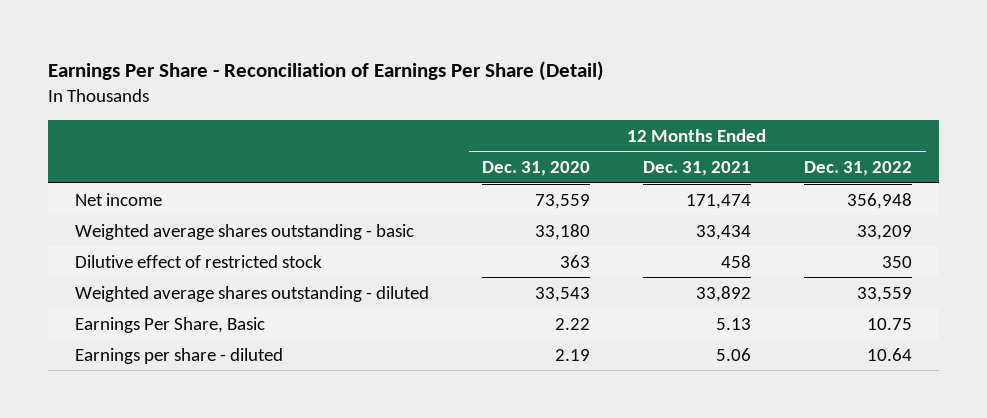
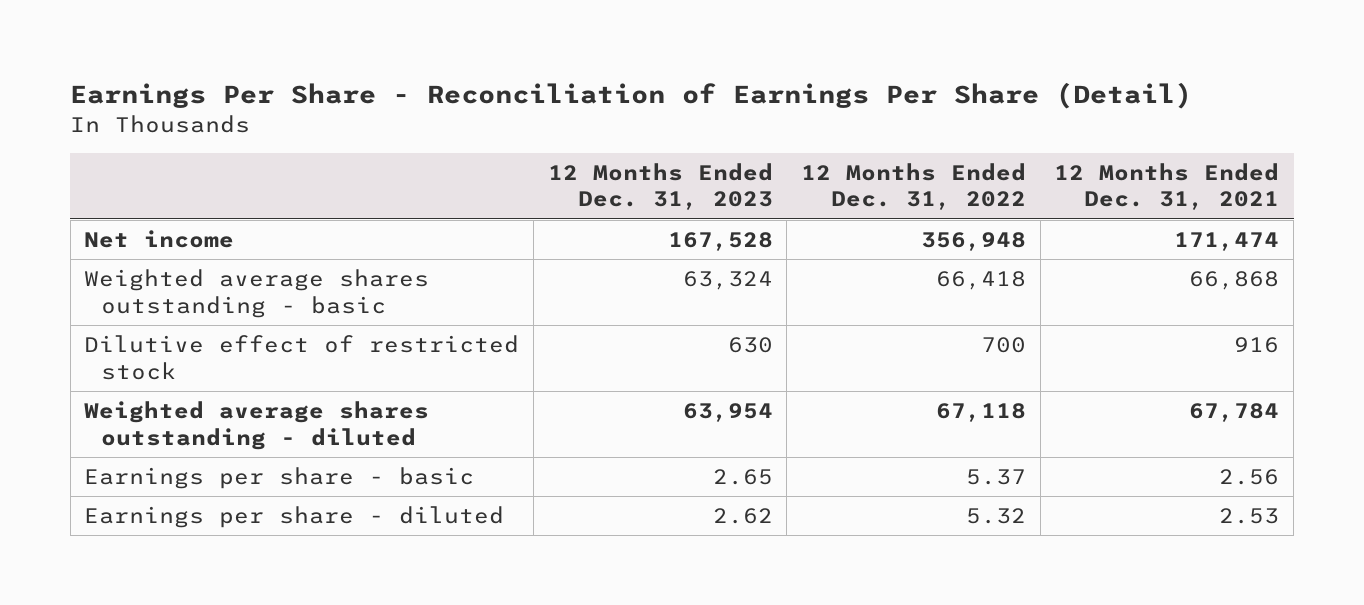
- | 12 Months Ended Dec. 31, 2020 | 12 Months Ended Dec. 31, 2021 | 12 Months Ended Dec. 31, 2022
+ | 12 Months Ended Dec. 31, 2023 | 12 Months Ended Dec. 31, 2022 | 12 Months Ended Dec. 31, 2021
- Weighted average shares outstanding - basic | 33,180 | 33,434 | 33,209
- Dilutive effect of restricted stock | 363 | 458 | 350
- Weighted average shares outstanding - diluted | 33,543 | 33,892 | 33,559
- Earnings Per Share, Basic | 2.22 | 5.13 | 10.75
- Earnings per share - diluted | 2.19 | 5.06 | 10.64
+ Weighted average shares outstanding - basic | 63,324 | 66,418 | 66,868
+ Dilutive effect of restricted stock | 630 | 700 | 916
+ Weighted average shares outstanding - diluted | 63,954 | 67,118 | 67,784
+ Earnings per share - basic | 2.65 | 5.37 | 2.56
+ Earnings per share - diluted | 2.62 | 5.32 | 2.53

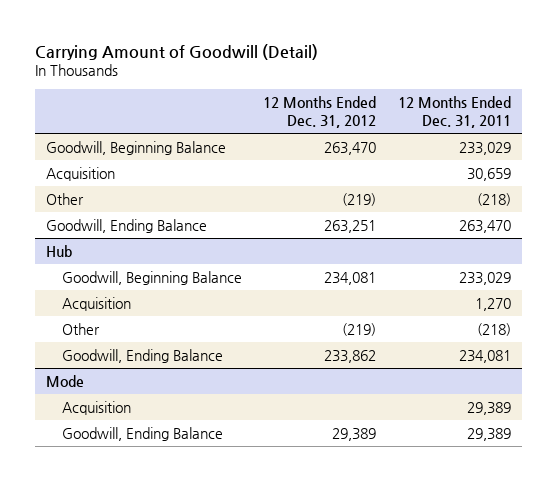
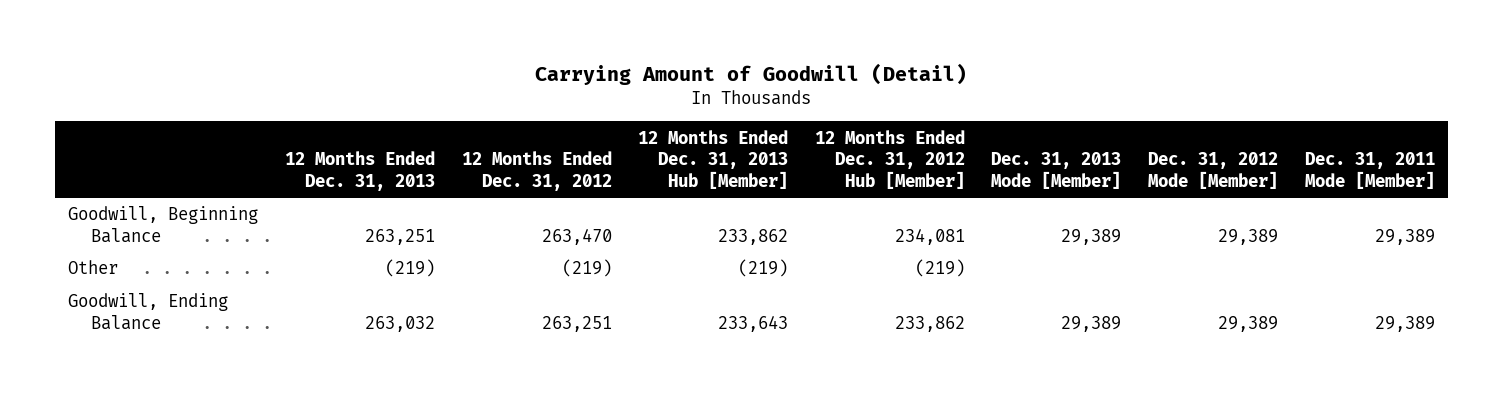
- | 12 Months Ended Dec. 31, 2012 | 12 Months Ended Dec. 31, 2011
+ | 12 Months Ended Dec. 31, 2013 | 12 Months Ended Dec. 31, 2012 | 12 Months Ended Dec. 31, 2013 Hub [Member] | 12 Months Ended Dec. 31, 2012 Hub [Member] | Dec. 31, 2013 Mode [Member] | Dec. 31, 2012 Mode [Member] | Dec. 31, 2011 Mode [Member]
- Acquisition | | 30,659
- Hub
- Goodwill, Beginning Balance | 234,081 | 233,029
- Acquisition | | 1,270
- Other | (219) | (218)
- Goodwill, Ending Balance | 233,862 | 234,081
- Mode
- Acquisition | | 29,389
- Goodwill, Ending Balance | 29,389 | 29,389

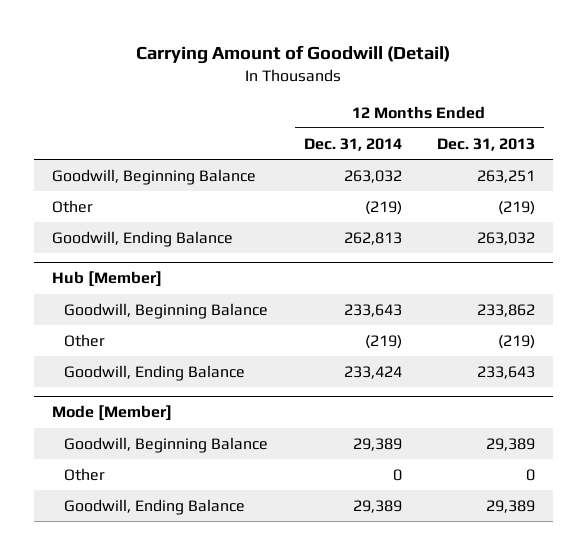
- | 12 Months Ended Dec. 31, 2013 | 12 Months Ended Dec. 31, 2012 | 12 Months Ended Dec. 31, 2013 Hub [Member] | 12 Months Ended Dec. 31, 2012 Hub [Member] | Dec. 31, 2013 Mode [Member] | Dec. 31, 2012 Mode [Member] | Dec. 31, 2011 Mode [Member]
+ | 12 Months Ended Dec. 31, 2014 | 12 Months Ended Dec. 31, 2013
+ Hub [Member]
+ Goodwill, Beginning Balance | 233,643 | 233,862
+ Other | (219) | (219)
+ Goodwill, Ending Balance | 233,424 | 233,643
+ Mode [Member]
+ Goodwill, Beginning Balance | 29,389 | 29,389
+ Other | 0 | 0
+ Goodwill, Ending Balance | 29,389 | 29,389

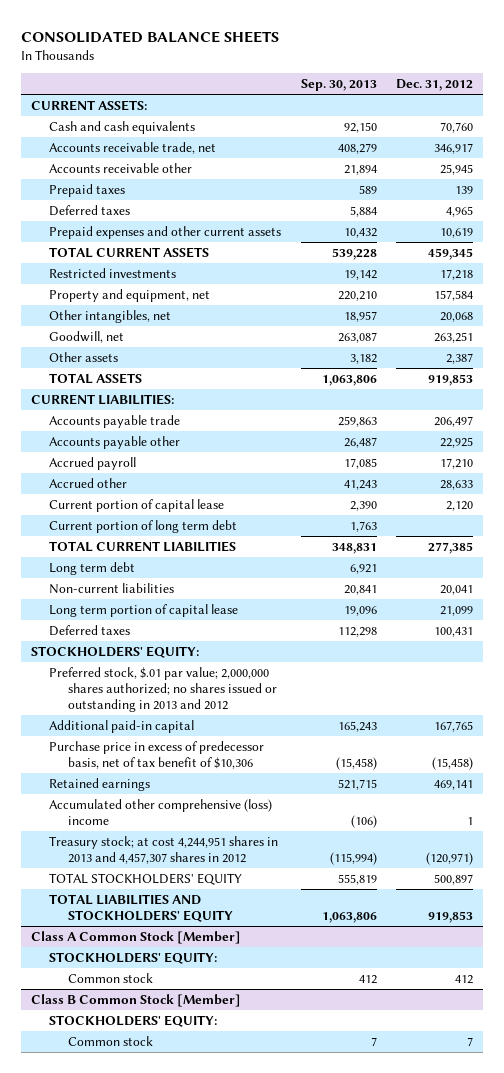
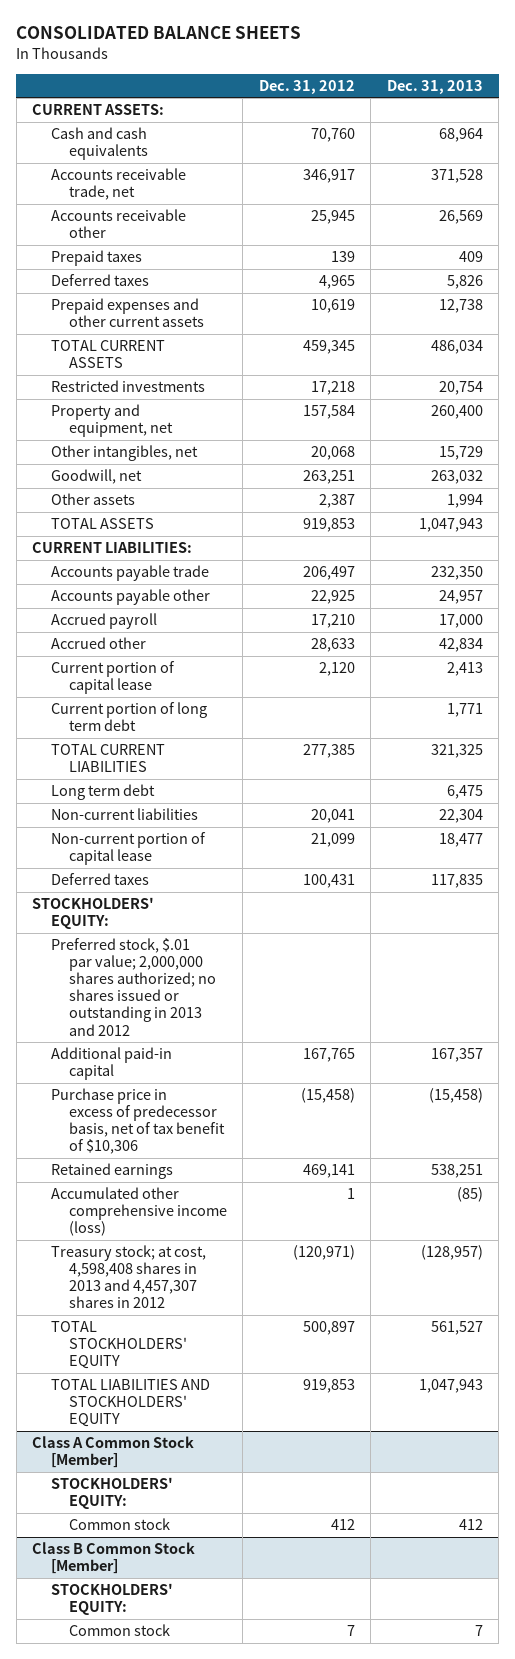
- | Sep. 30, 2013 | Dec. 31, 2012
+ | Dec. 31, 2012 | Dec. 31, 2013
- Long term portion of capital lease | 19,096 | 21,099
+ Non-current portion of capital lease | 21,099 | 18,477
- Accumulated other comprehensive (loss) income | (106) | 1
- Treasury stock; at cost 4,244,951 shares in 2013 and 4,457,307 shares in 2012 | (115,994) | (120,971)
+ Accumulated other comprehensive income (loss) | 1 | (85)
+ Treasury stock; at cost, 4,598,408 shares in 2013 and 4,457,307 shares in 2012 | (120,971) | (128,957)

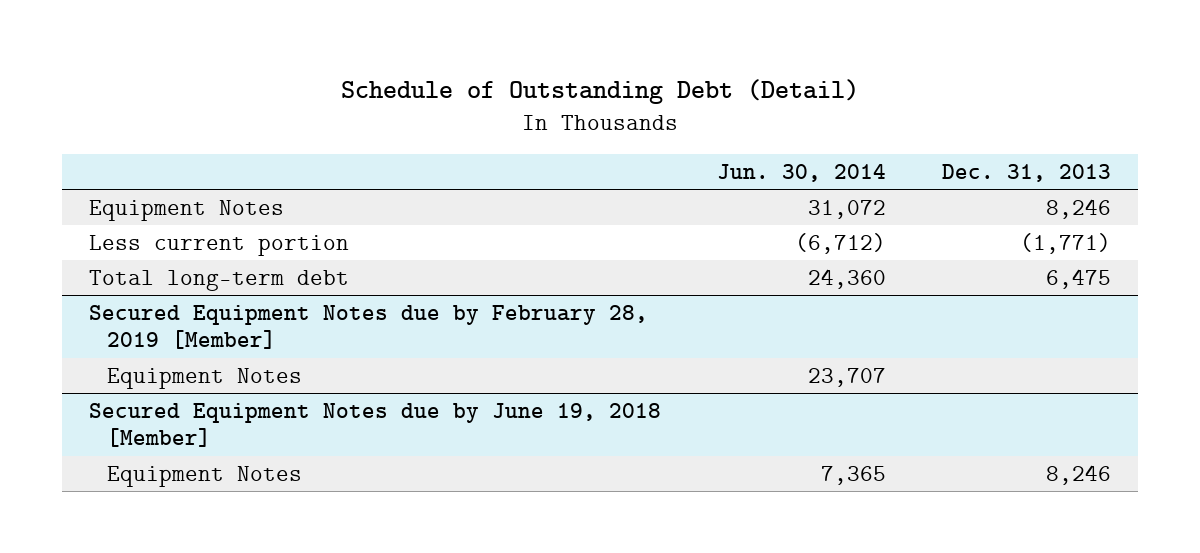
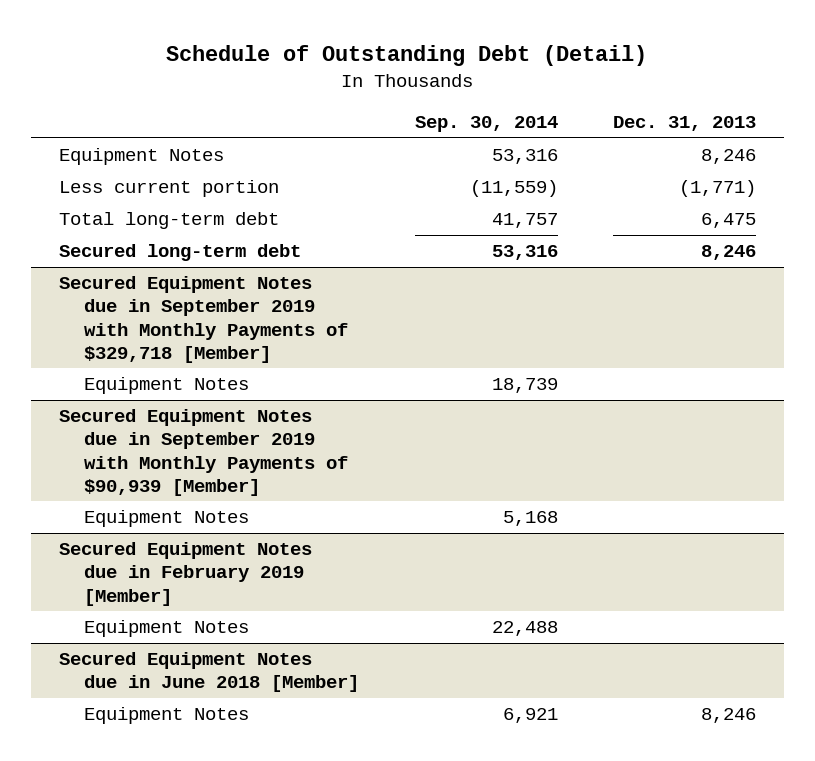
- | Jun. 30, 2014 | Dec. 31, 2013
+ | Sep. 30, 2014 | Dec. 31, 2013
- Secured Equipment Notes due by February 28, 2019 [Member]
+ Secured long-term debt | 53,316 | 8,246
+ Secured Equipment Notes due in September 2019 with Monthly Payments of $329,718 [Member]
- Secured Equipment Notes due by June 19, 2018 [Member]
+ Secured Equipment Notes due in September 2019 with Monthly Payments of $90,939 [Member]
+ Equipment Notes | 5,168 |
+ Secured Equipment Notes due in February 2019 [Member]
+ Equipment Notes | 22,488 |
+ Secured Equipment Notes due in June 2018 [Member]

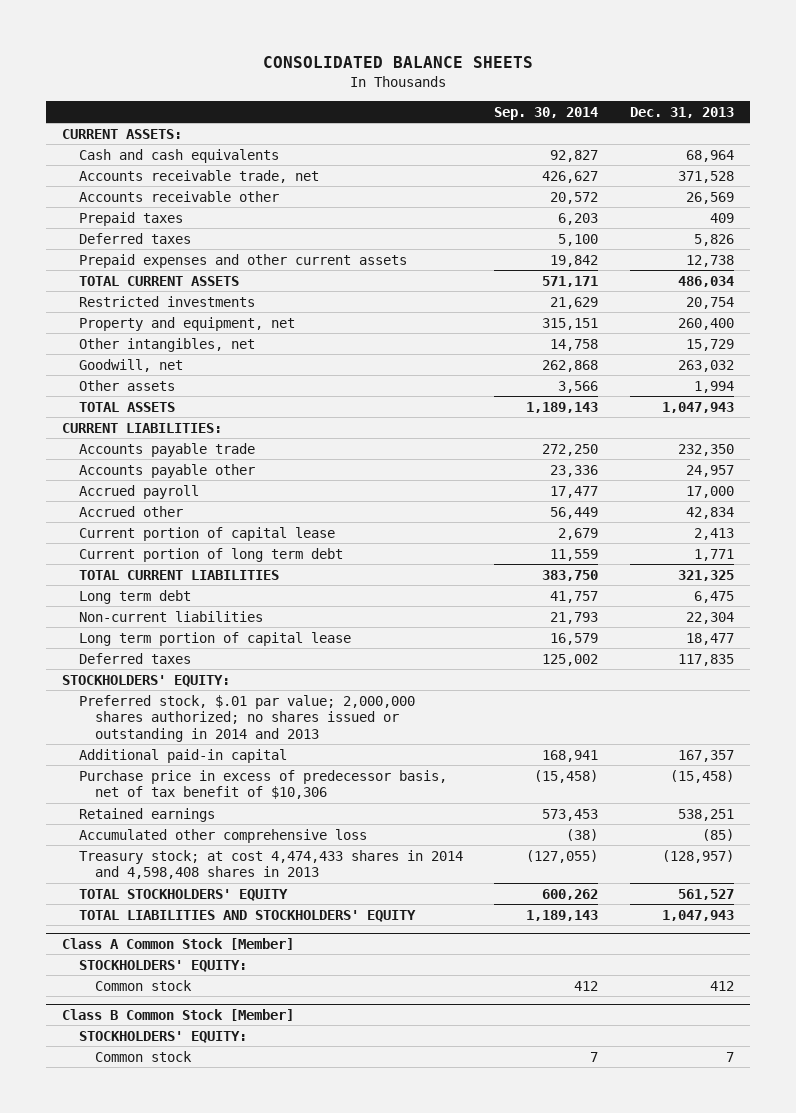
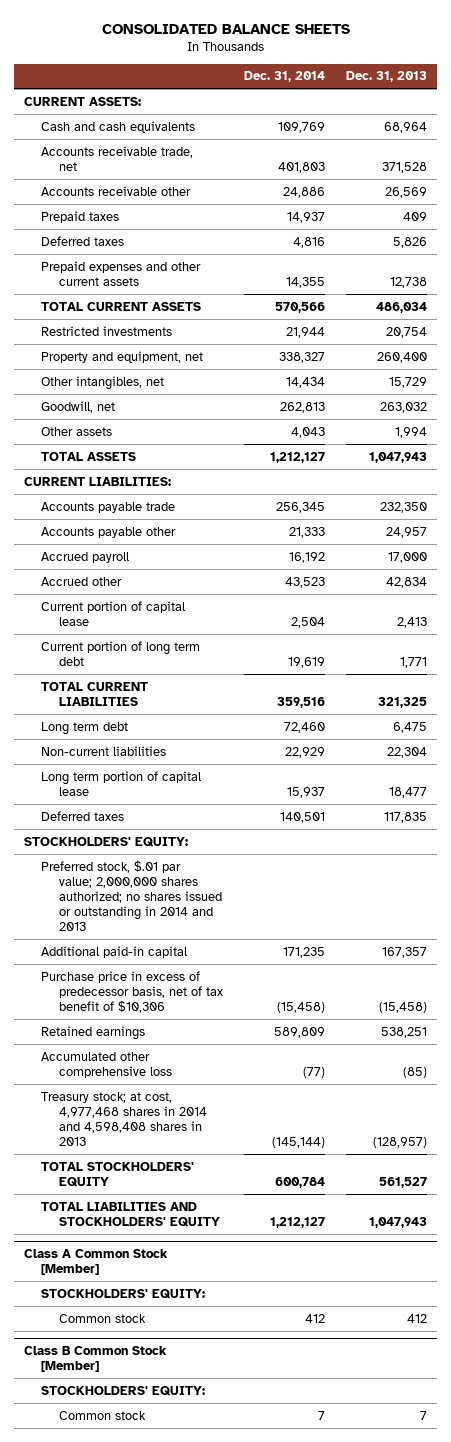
- | Sep. 30, 2014 | Dec. 31, 2013
+ | Dec. 31, 2014 | Dec. 31, 2013
- Treasury stock; at cost 4,474,433 shares in 2014 and 4,598,408 shares in 2013 | (127,055) | (128,957)
+ Treasury stock; at cost, 4,977,468 shares in 2014 and 4,598,408 shares in 2013 | (145,144) | (128,957)

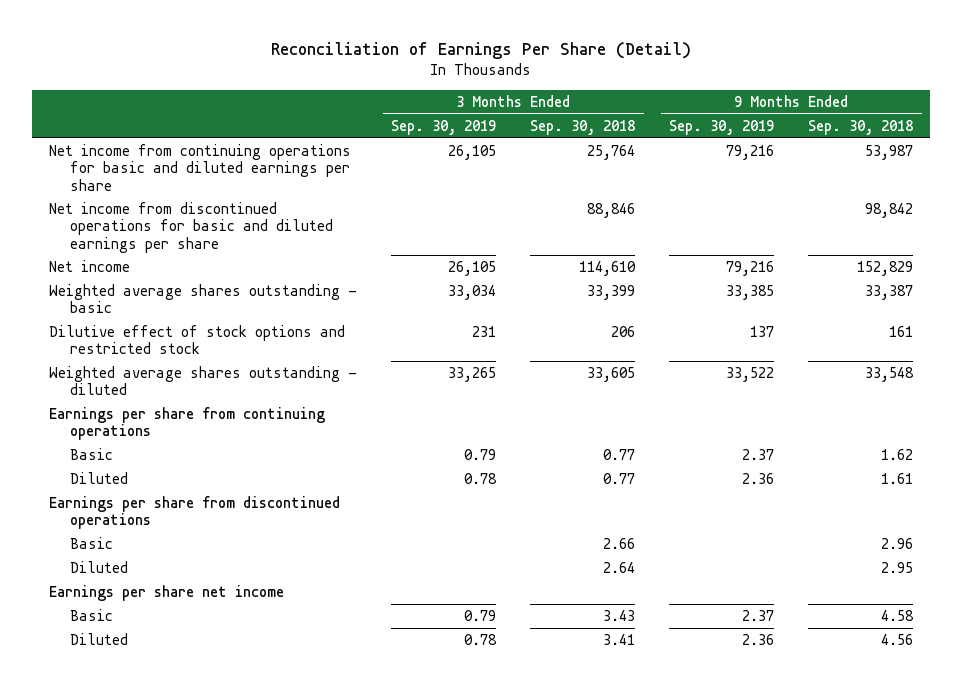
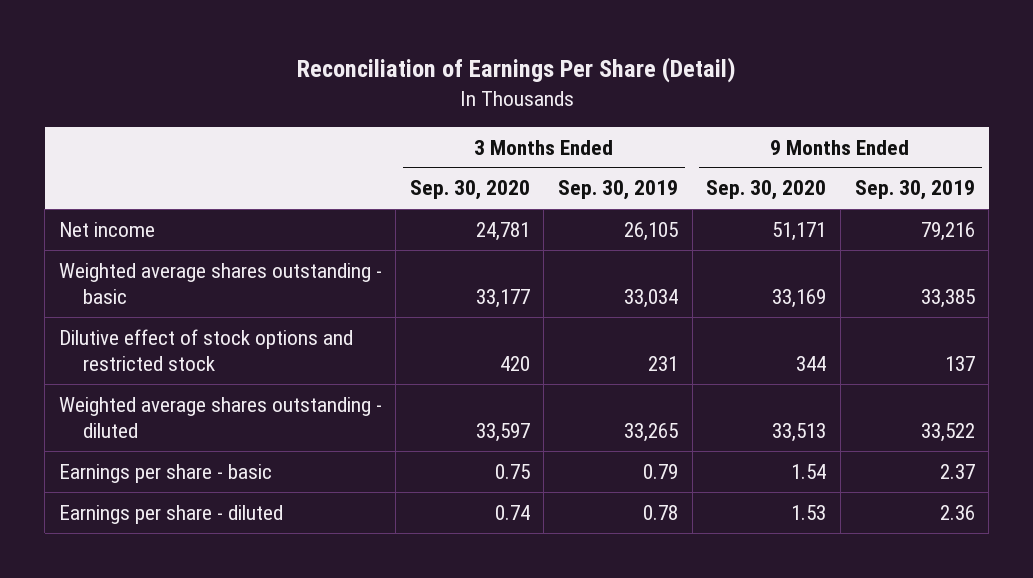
- | 3 Months Ended Sep. 30, 2019 | 3 Months Ended Sep. 30, 2018 | 9 Months Ended Sep. 30, 2019 | 9 Months Ended Sep. 30, 2018
+ | 3 Months Ended Sep. 30, 2020 | 3 Months Ended Sep. 30, 2019 | 9 Months Ended Sep. 30, 2020 | 9 Months Ended Sep. 30, 2019
- Net income from continuing operations for basic and diluted earnings per share | 26,105 | 25,764 | 79,216 | 53,987
- Net income from discontinued operations for basic and diluted earnings per share | | 88,846 | | 98,842
- Earnings per share from continuing operations
- Basic | 0.79 | 0.77 | 2.37 | 1.62
- Diluted | 0.78 | 0.77 | 2.36 | 1.61
- Earnings per share from discontinued operations
- Basic | | 2.66 | | 2.96
- Diluted | | 2.64 | | 2.95
- Earnings per share net income
- Basic | 0.79 | 3.43 | 2.37 | 4.58
- Diluted | 0.78 | 3.41 | 2.36 | 4.56
+ Earnings per share - basic | 0.75 | 0.79 | 1.54 | 2.37
+ Earnings per share - diluted | 0.74 | 0.78 | 1.53 | 2.36

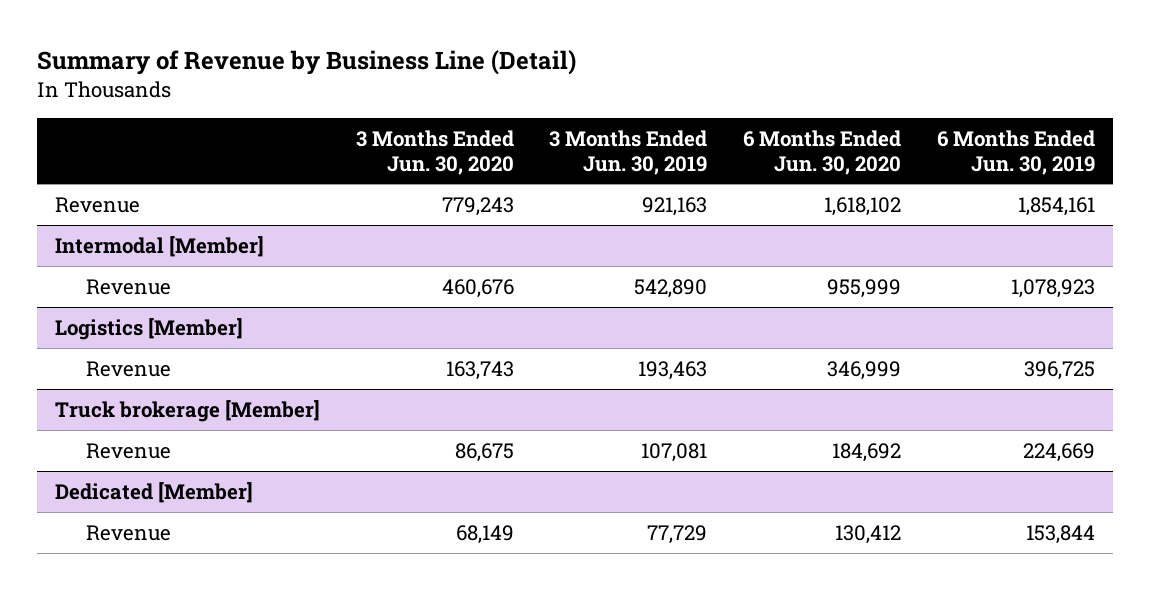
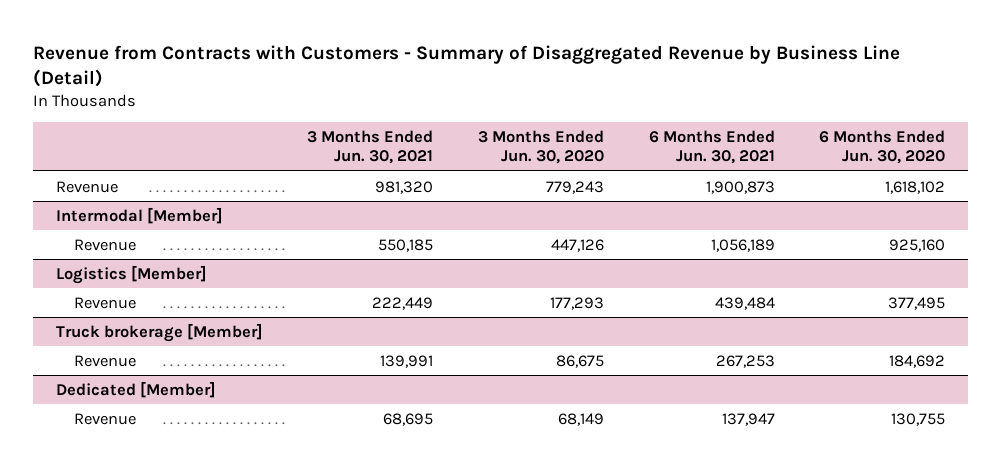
- Summary of Revenue by Business Line (Detail)
+ Revenue from Contracts with Customers - Summary of Disaggregated Revenue by Business Line (Detail)
- | 3 Months Ended Jun. 30, 2020 | 3 Months Ended Jun. 30, 2019 | 6 Months Ended Jun. 30, 2020 | 6 Months Ended Jun. 30, 2019
+ | 3 Months Ended Jun. 30, 2021 | 3 Months Ended Jun. 30, 2020 | 6 Months Ended Jun. 30, 2021 | 6 Months Ended Jun. 30, 2020
@ Intermodal [Member]
- Revenue | 460,676 | 542,890 | 955,999 | 1,078,923
+ Revenue | 550,185 | 447,126 | 1,056,189 | 925,160
@ Logistics [Member]
- Revenue | 163,743 | 193,463 | 346,999 | 396,725
+ Revenue | 222,449 | 177,293 | 439,484 | 377,495
@ Dedicated [Member]
- Revenue | 68,149 | 77,729 | 130,412 | 153,844
+ Revenue | 68,695 | 68,149 | 137,947 | 130,755

